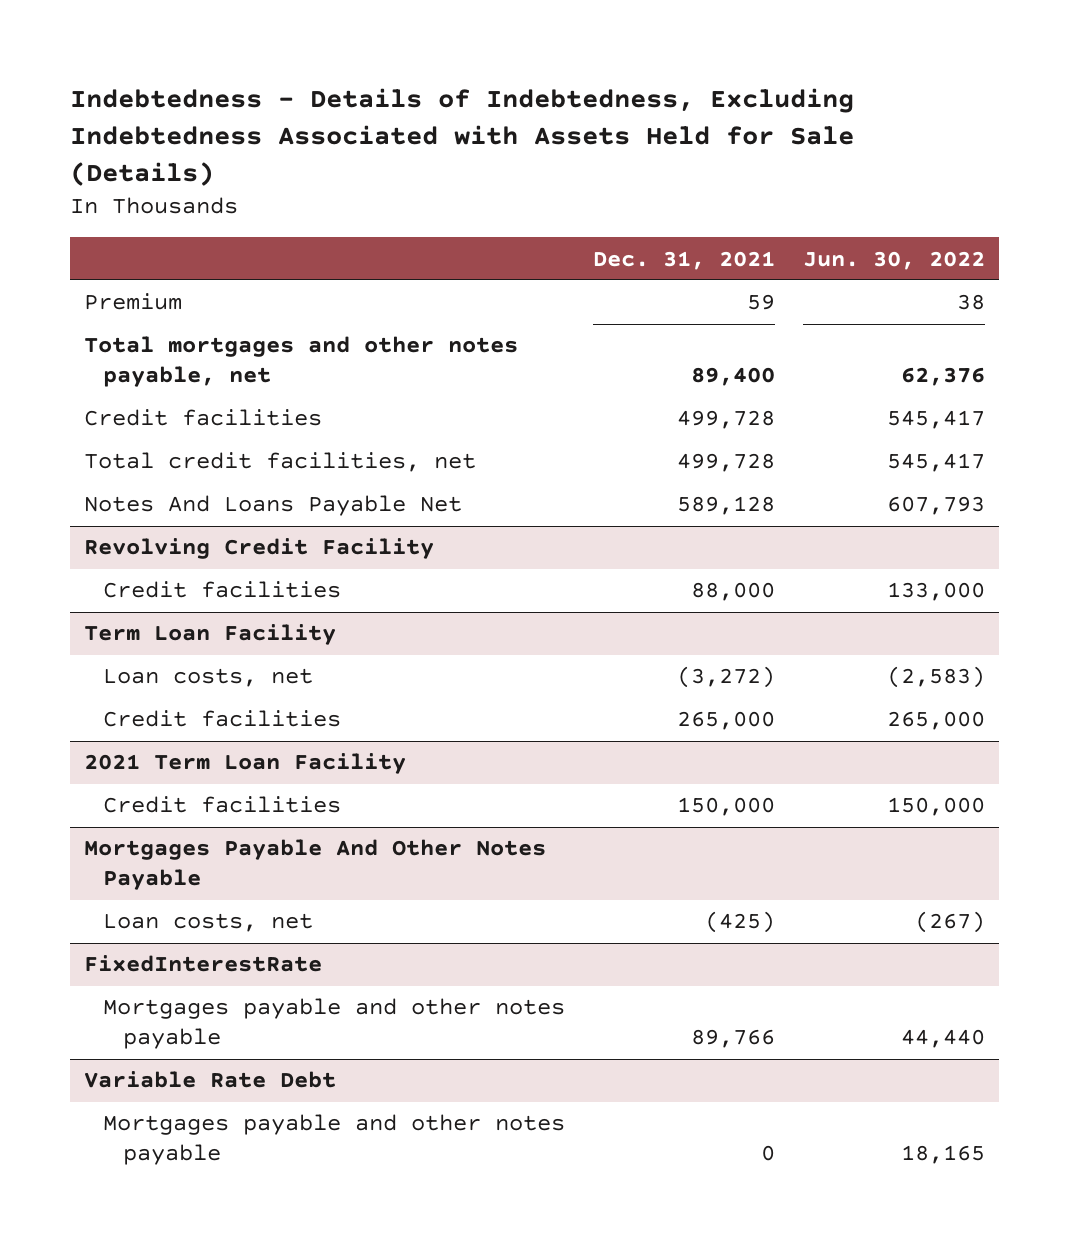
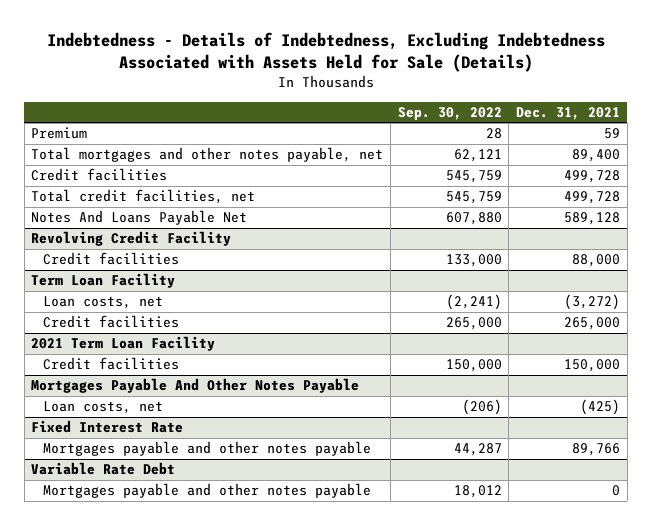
- | Dec. 31, 2021 | Jun. 30, 2022
+ | Sep. 30, 2022 | Dec. 31, 2021
- FixedInterestRate
+ Fixed Interest Rate

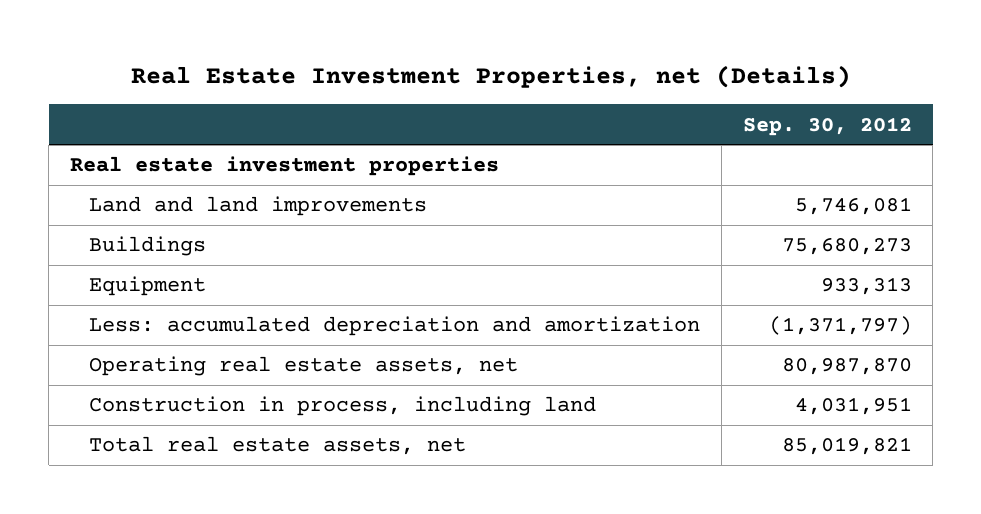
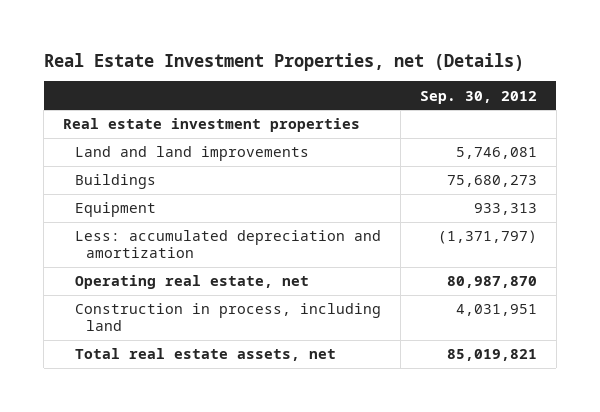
- Operating real estate assets, net | 80,987,870
+ Operating real estate, net | 80,987,870

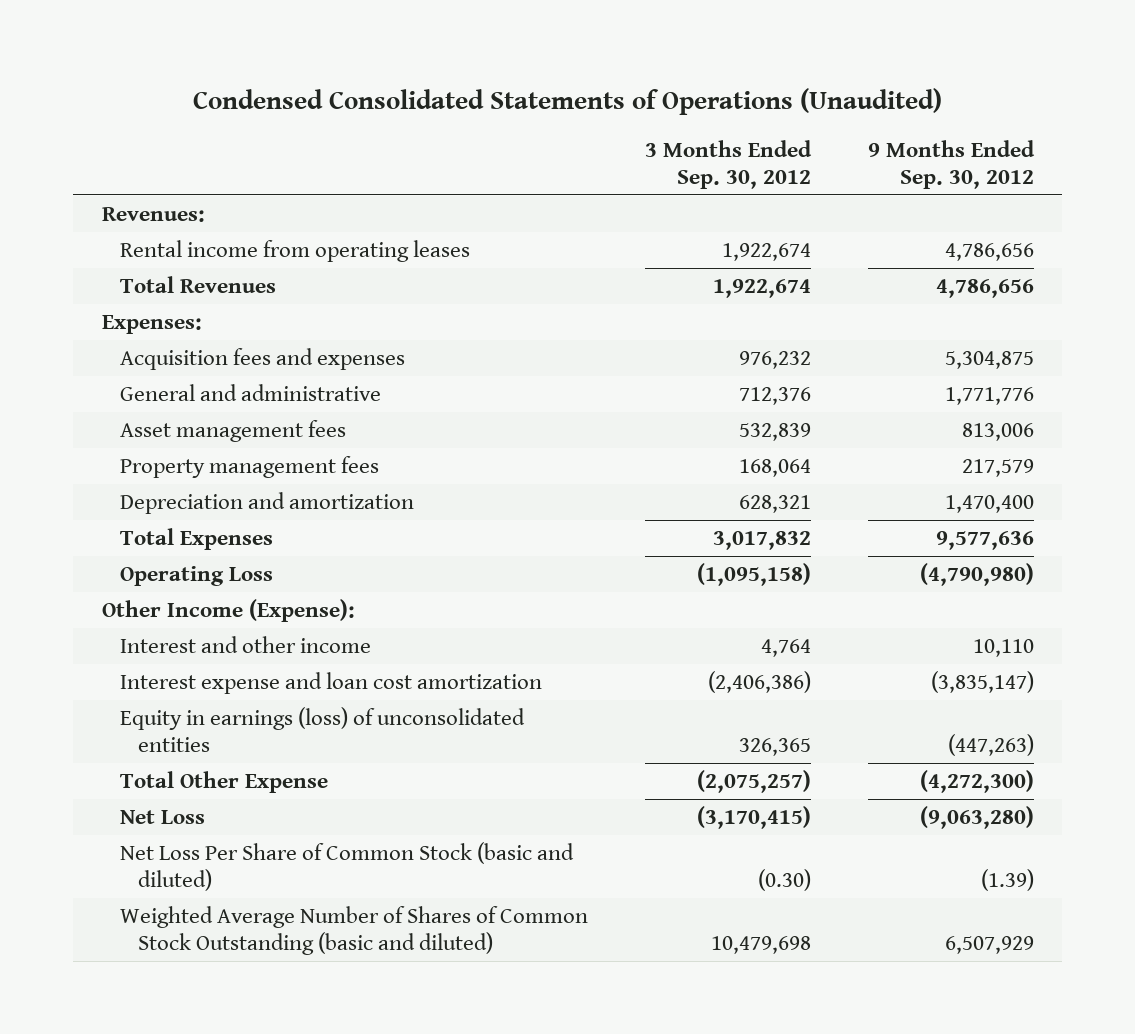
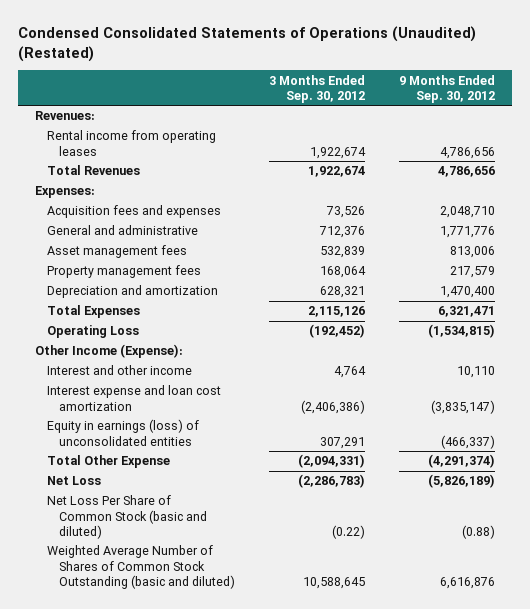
- Condensed Consolidated Statements of Operations (Unaudited)
+ Condensed Consolidated Statements of Operations (Unaudited) (Restated)
- Acquisition fees and expenses | 976,232 | 5,304,875
+ Acquisition fees and expenses | 73,526 | 2,048,710
- Total Expenses | 3,017,832 | 9,577,636
- Operating Loss | (1,095,158) | (4,790,980)
+ Total Expenses | 2,115,126 | 6,321,471
+ Operating Loss | (192,452) | (1,534,815)
- Equity in earnings (loss) of unconsolidated entities | 326,365 | (447,263)
- Total Other Expense | (2,075,257) | (4,272,300)
- Net Loss | (3,170,415) | (9,063,280)
- Net Loss Per Share of Common Stock (basic and diluted) | (0.30) | (1.39)
- Weighted Average Number of Shares of Common Stock Outstanding (basic and diluted) | 10,479,698 | 6,507,929
+ Equity in earnings (loss) of unconsolidated entities | 307,291 | (466,337)
+ Total Other Expense | (2,094,331) | (4,291,374)
+ Net Loss | (2,286,783) | (5,826,189)
+ Net Loss Per Share of Common Stock (basic and diluted) | (0.22) | (0.88)
+ Weighted Average Number of Shares of Common Stock Outstanding (basic and diluted) | 10,588,645 | 6,616,876

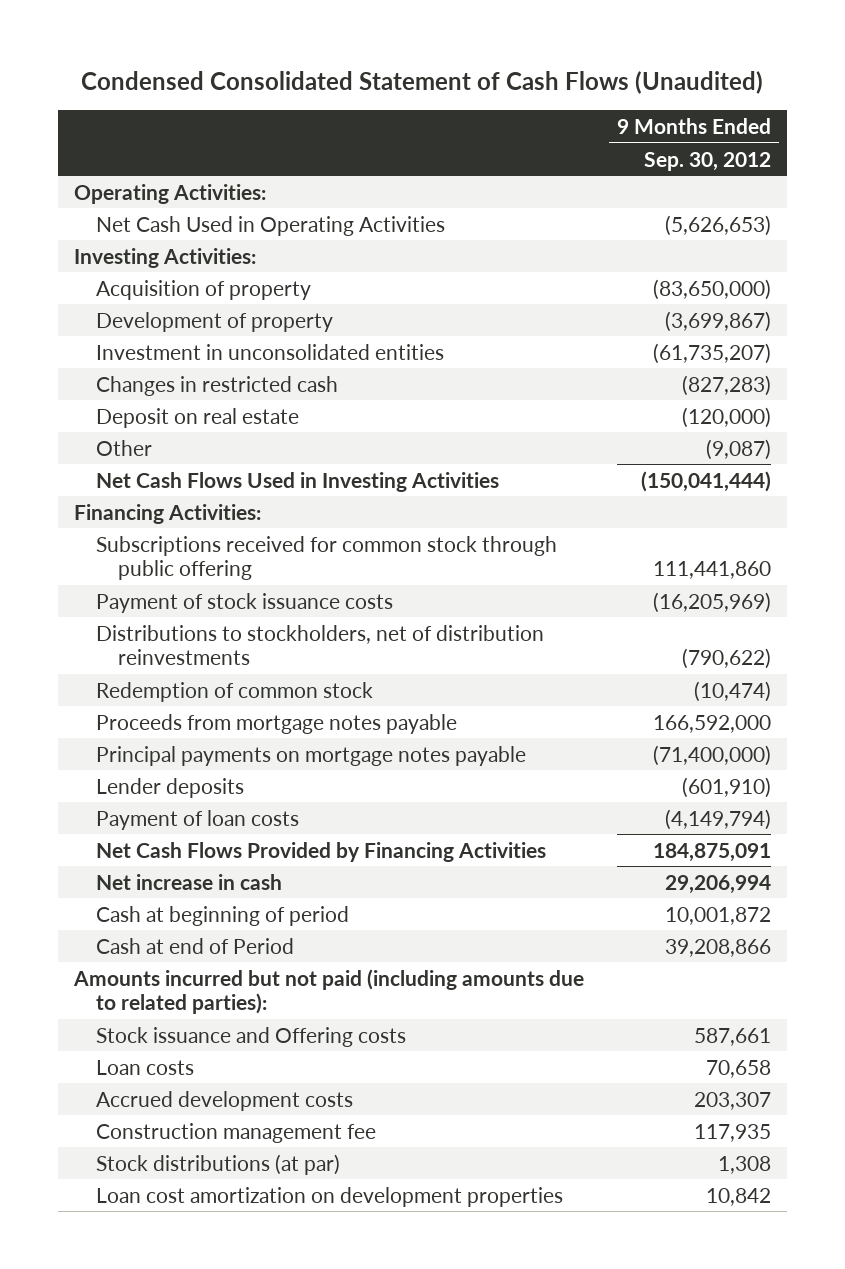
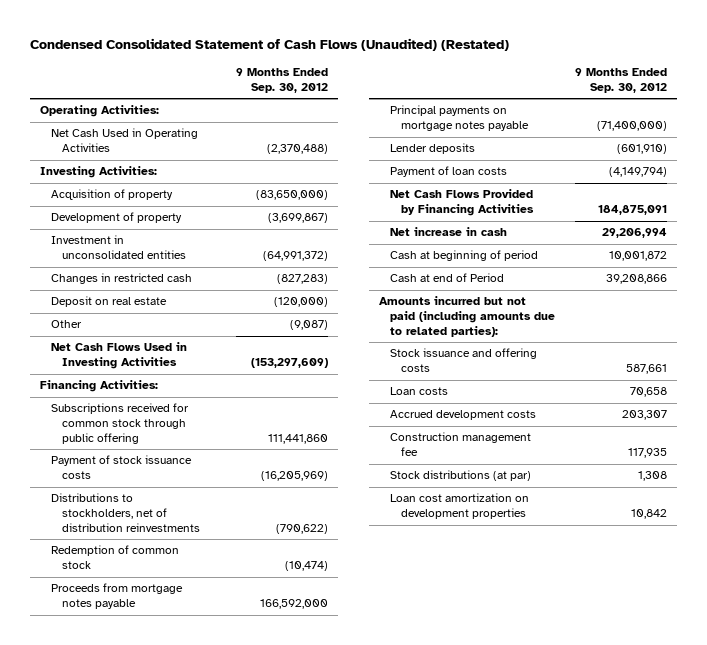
- Condensed Consolidated Statement of Cash Flows (Unaudited)
+ Condensed Consolidated Statement of Cash Flows (Unaudited) (Restated)
- Net Cash Used in Operating Activities | (5,626,653)
+ Net Cash Used in Operating Activities | (2,370,488)
- Investment in unconsolidated entities | (61,735,207)
+ Investment in unconsolidated entities | (64,991,372)
- Net Cash Flows Used in Investing Activities | (150,041,444)
+ Net Cash Flows Used in Investing Activities | (153,297,609)
- Stock issuance and Offering costs | 587,661
+ Stock issuance and offering costs | 587,661

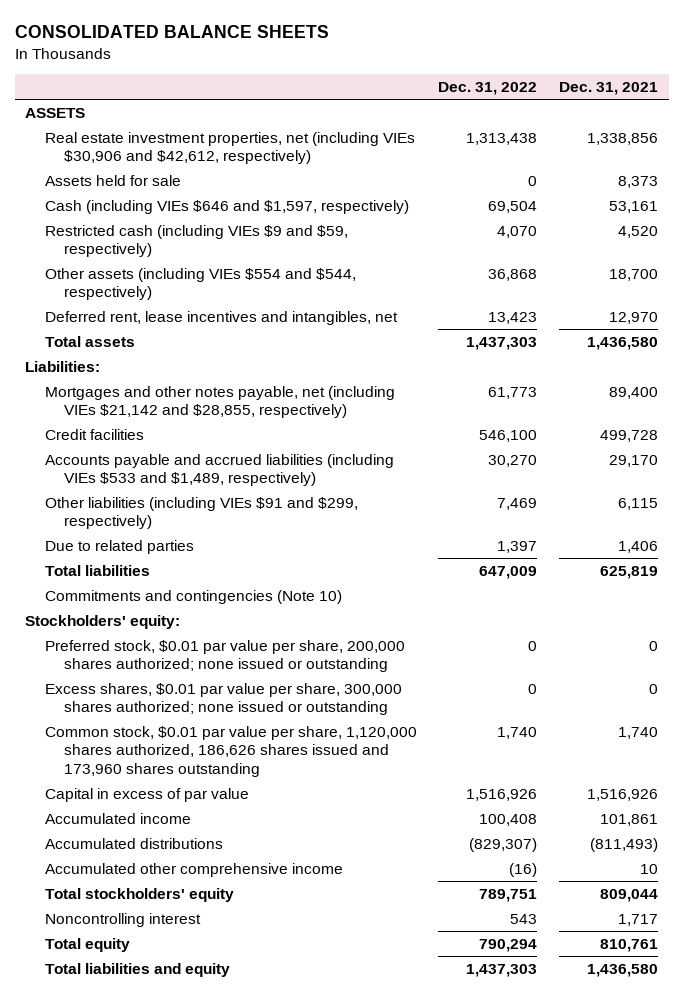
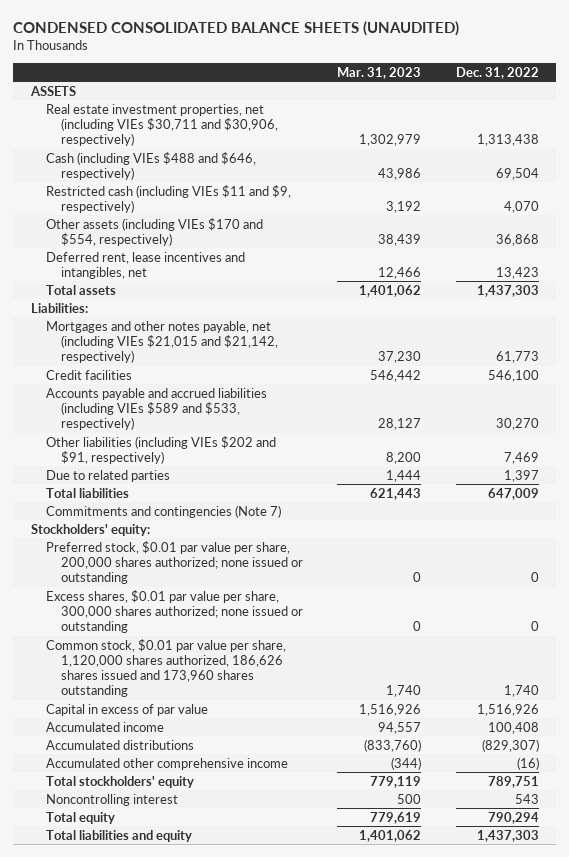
- CONSOLIDATED BALANCE SHEETS
+ CONDENSED CONSOLIDATED BALANCE SHEETS (UNAUDITED)
- | Dec. 31, 2022 | Dec. 31, 2021
+ | Mar. 31, 2023 | Dec. 31, 2022
- Real estate investment properties, net (including VIEs $30,906 and $42,612, respectively) | 1,313,438 | 1,338,856
- Assets held for sale | 0 | 8,373
- Cash (including VIEs $646 and $1,597, respectively) | 69,504 | 53,161
- Restricted cash (including VIEs $9 and $59, respectively) | 4,070 | 4,520
- Other assets (including VIEs $554 and $544, respectively) | 36,868 | 18,700
+ Real estate investment properties, net (including VIEs $30,711 and $30,906, respectively) | 1,302,979 | 1,313,438
+ Cash (including VIEs $488 and $646, respectively) | 43,986 | 69,504
+ Restricted cash (including VIEs $11 and $9, respectively) | 3,192 | 4,070
+ Other assets (including VIEs $170 and $554, respectively) | 38,439 | 36,868
- Mortgages and other notes payable, net (including VIEs $21,142 and $28,855, respectively) | 61,773 | 89,400
+ Mortgages and other notes payable, net (including VIEs $21,015 and $21,142, respectively) | 37,230 | 61,773
- Accounts payable and accrued liabilities (including VIEs $533 and $1,489, respectively) | 30,270 | 29,170
- Other liabilities (including VIEs $91 and $299, respectively) | 7,469 | 6,115
+ Accounts payable and accrued liabilities (including VIEs $589 and $533, respectively) | 28,127 | 30,270
+ Other liabilities (including VIEs $202 and $91, respectively) | 8,200 | 7,469
- Commitments and contingencies (Note 10)
+ Commitments and contingencies (Note 7)

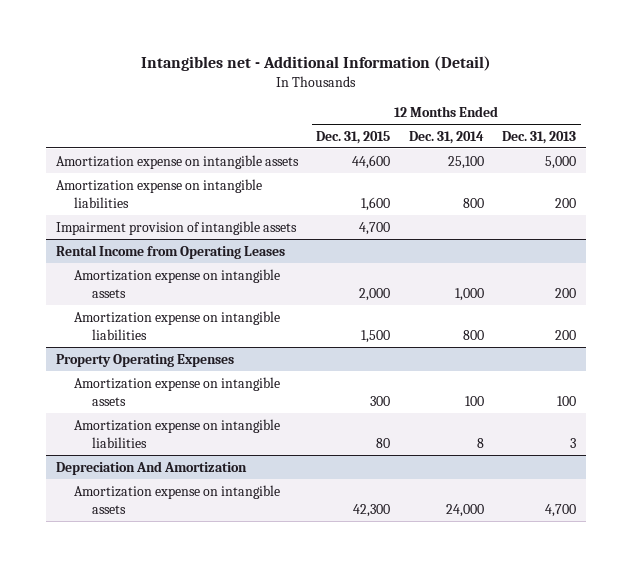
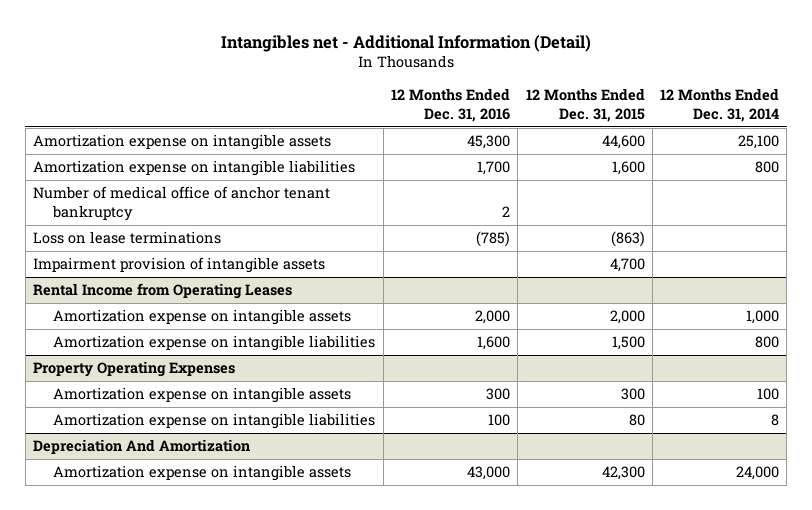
- | 12 Months Ended Dec. 31, 2015 | 12 Months Ended Dec. 31, 2014 | 12 Months Ended Dec. 31, 2013
+ | 12 Months Ended Dec. 31, 2016 | 12 Months Ended Dec. 31, 2015 | 12 Months Ended Dec. 31, 2014
+ Number of medical office of anchor tenant bankruptcy | 2 | |
+ Loss on lease terminations | (785) | (863) |

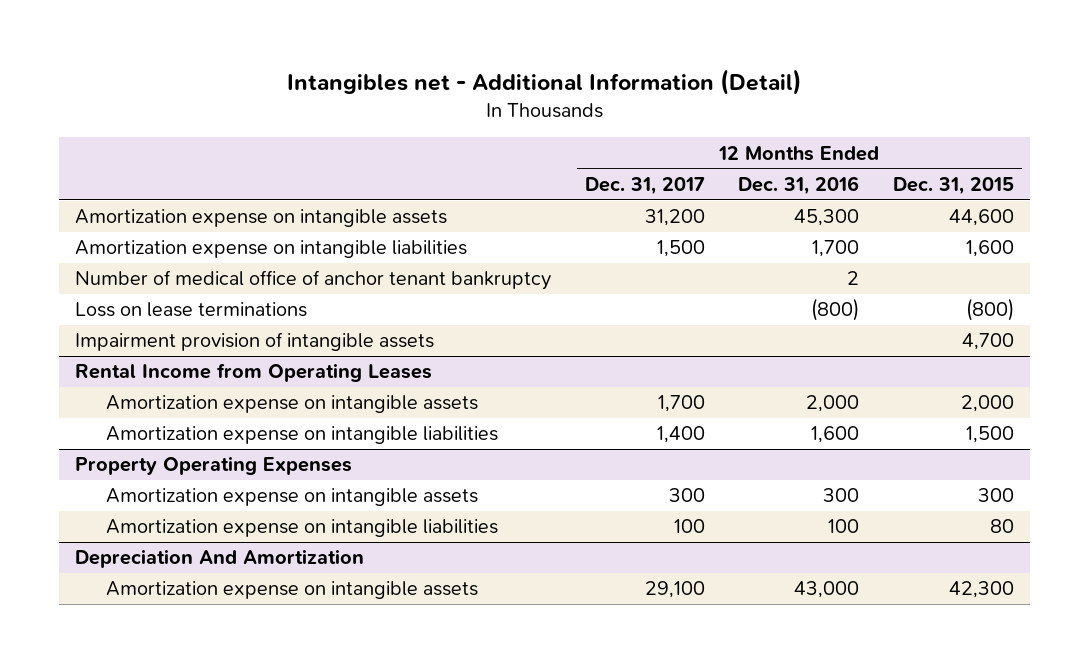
- | 12 Months Ended Dec. 31, 2016 | 12 Months Ended Dec. 31, 2015 | 12 Months Ended Dec. 31, 2014
+ | 12 Months Ended Dec. 31, 2017 | 12 Months Ended Dec. 31, 2016 | 12 Months Ended Dec. 31, 2015
- Loss on lease terminations | (785) | (863) |
+ Loss on lease terminations | | (800) | (800)

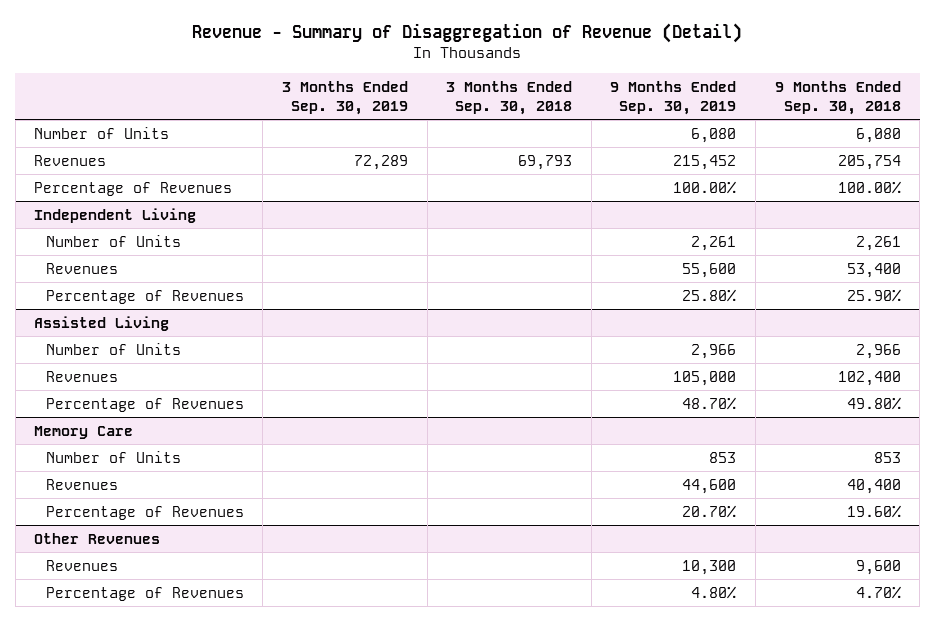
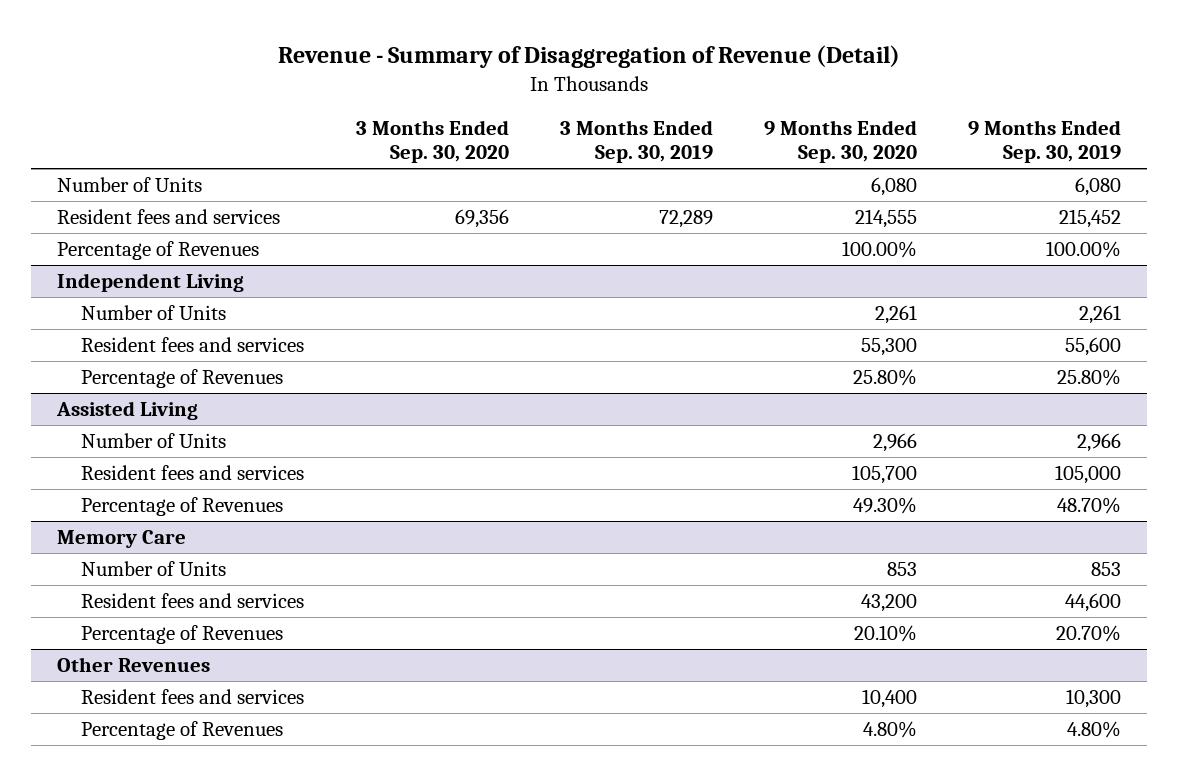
- | 3 Months Ended Sep. 30, 2019 | 3 Months Ended Sep. 30, 2018 | 9 Months Ended Sep. 30, 2019 | 9 Months Ended Sep. 30, 2018
+ | 3 Months Ended Sep. 30, 2020 | 3 Months Ended Sep. 30, 2019 | 9 Months Ended Sep. 30, 2020 | 9 Months Ended Sep. 30, 2019
- Revenues | 72,289 | 69,793 | 215,452 | 205,754
+ Resident fees and services | 69,356 | 72,289 | 214,555 | 215,452
@ Independent Living
- Revenues | | | 55,600 | 53,400
+ Resident fees and services | | | 55,300 | 55,600
@ Assisted Living
- Revenues | | | 105,000 | 102,400
+ Resident fees and services | | | 105,700 | 105,000
@ Memory Care
- Revenues | | | 44,600 | 40,400
+ Resident fees and services | | | 43,200 | 44,600
@ Other Revenues
- Revenues | | | 10,300 | 9,600
+ Resident fees and services | | | 10,400 | 10,300

